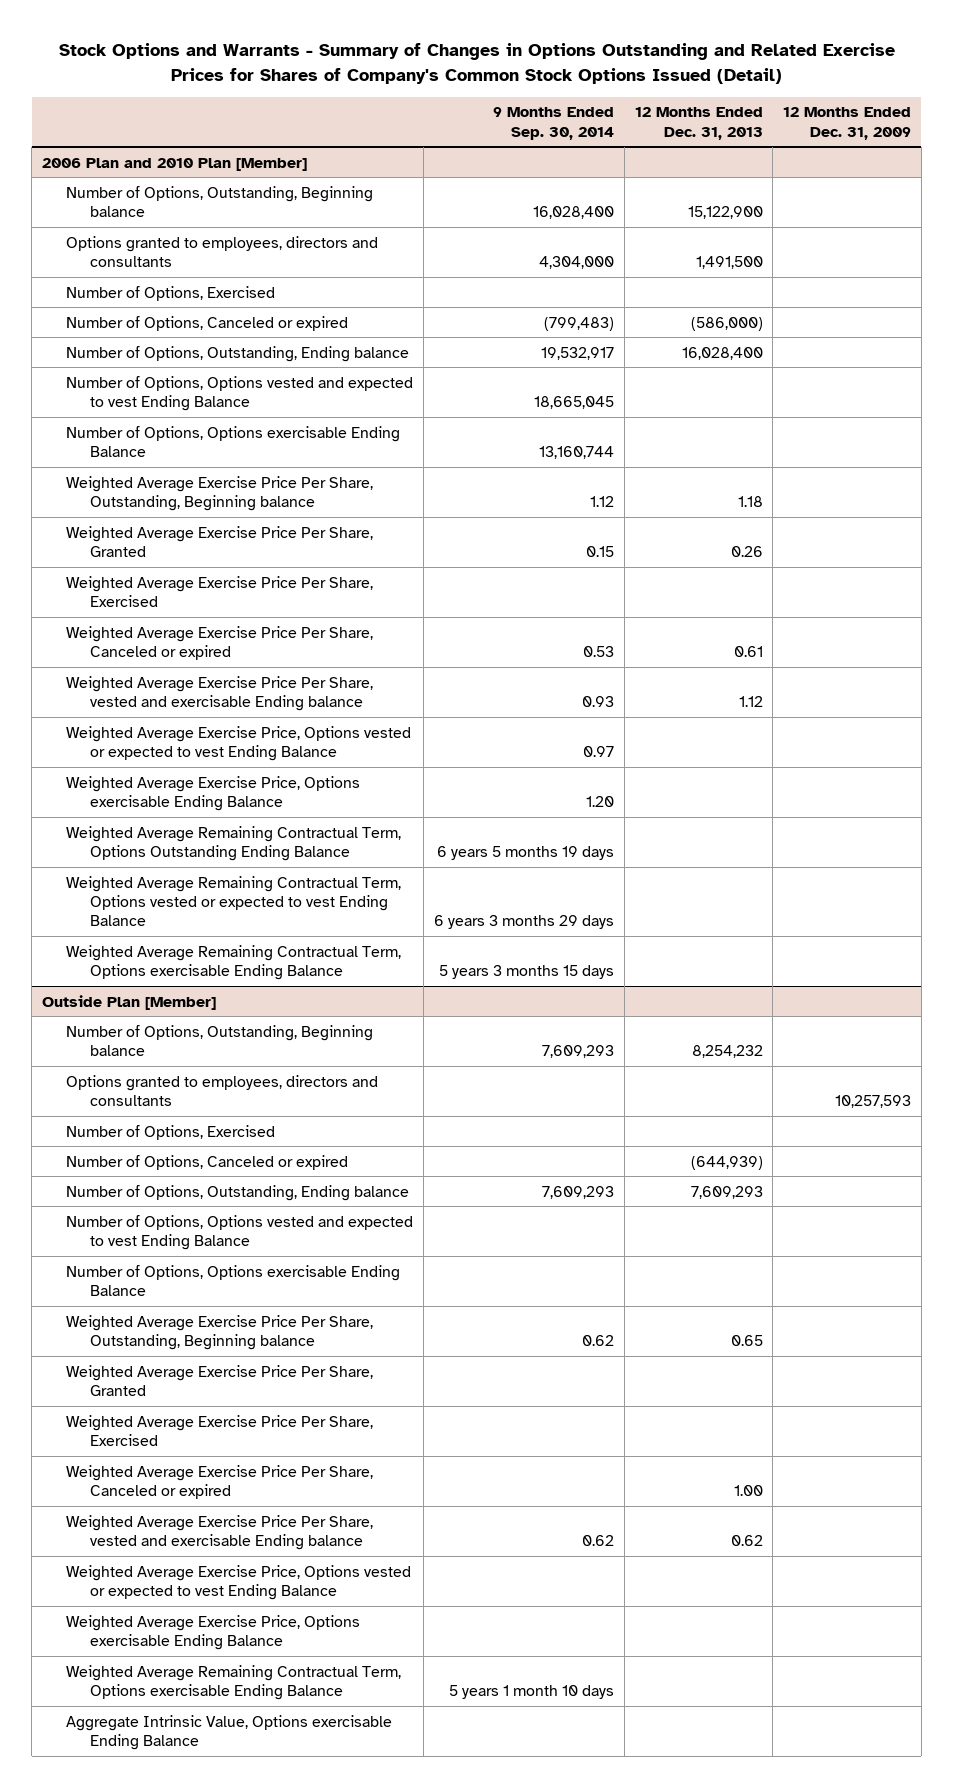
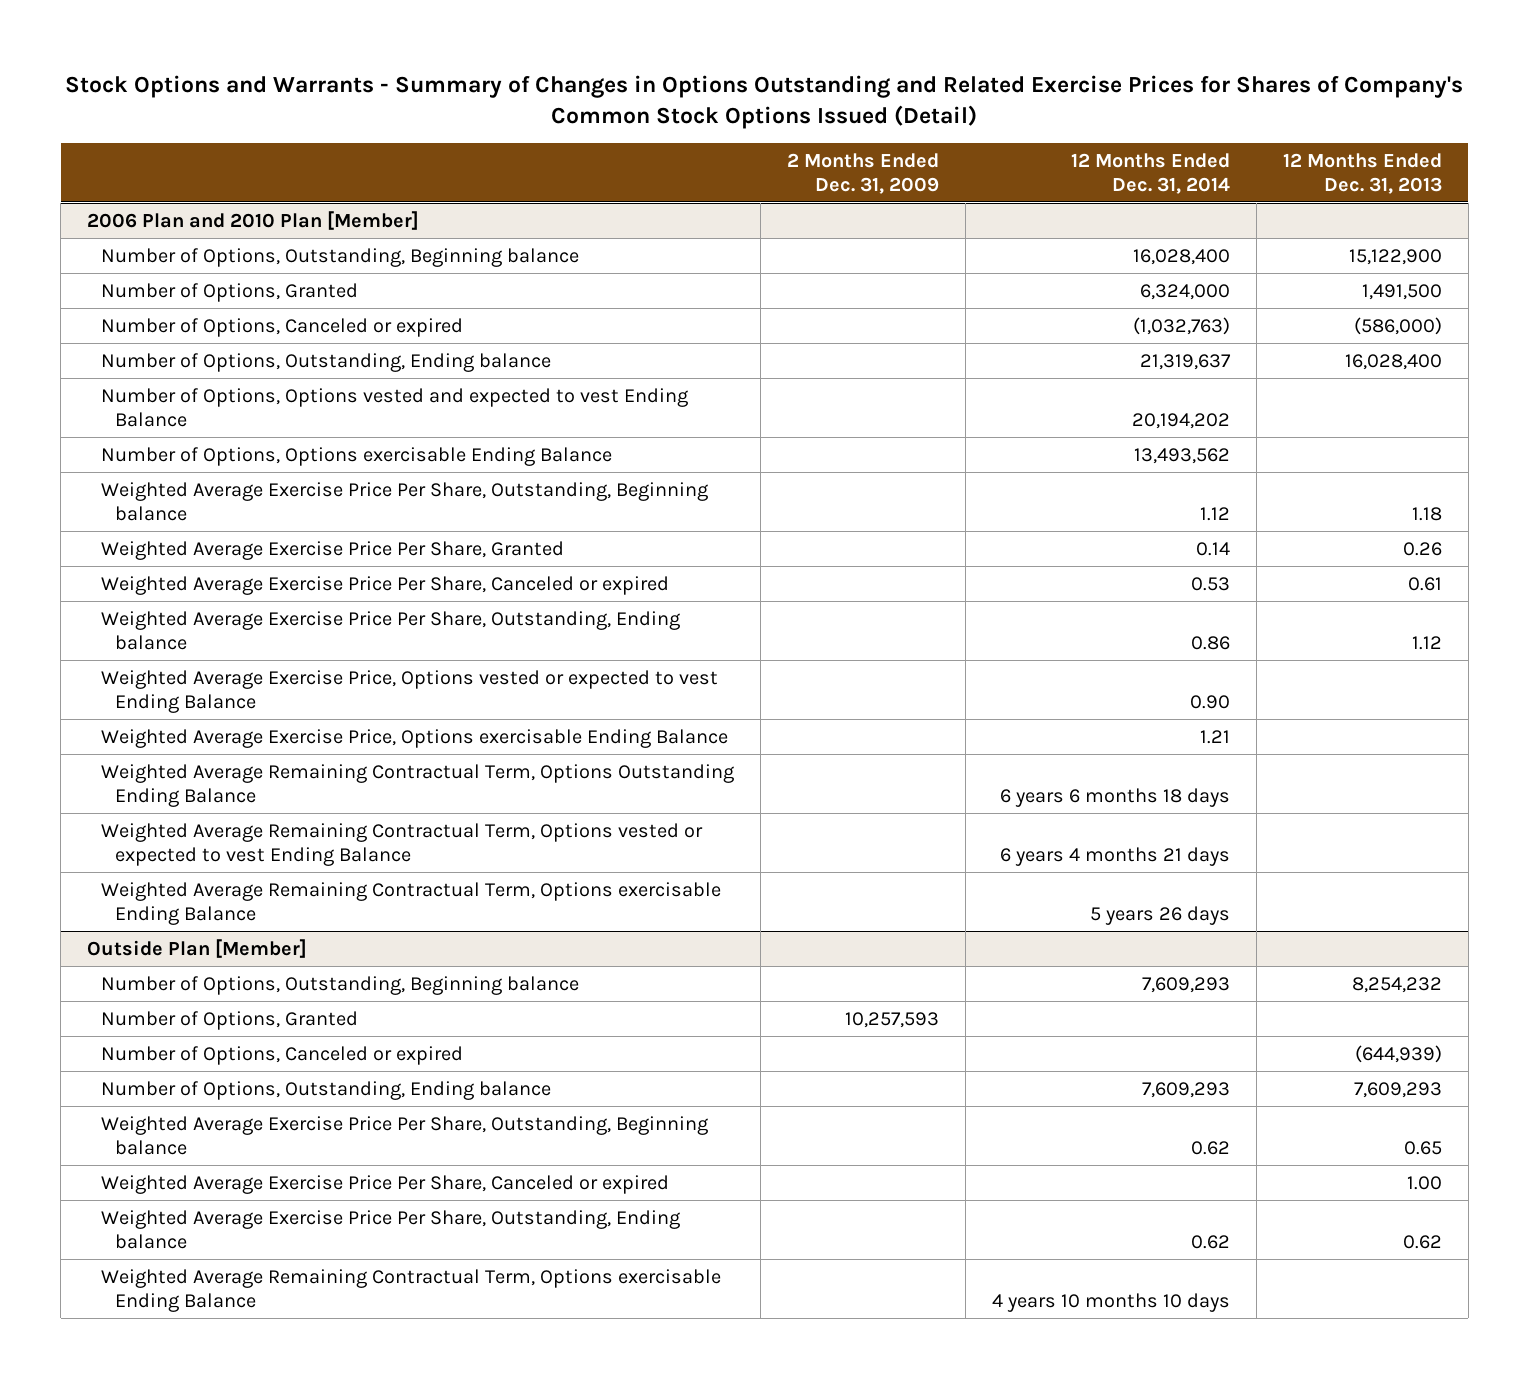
- | 9 Months Ended Sep. 30, 2014 | 12 Months Ended Dec. 31, 2013 | 12 Months Ended Dec. 31, 2009
+ | 2 Months Ended Dec. 31, 2009 | 12 Months Ended Dec. 31, 2014 | 12 Months Ended Dec. 31, 2013
@ 2006 Plan and 2010 Plan [Member]
- Options granted to employees, directors and consultants | 4,304,000 | 1,491,500 |
- Number of Options, Exercised
+ Number of Options, Granted | | 6,324,000 | 1,491,500
- Weighted Average Exercise Price Per Share, Exercised
- Weighted Average Exercise Price Per Share, vested and exercisable Ending balance | 0.93 | 1.12 |
+ Weighted Average Exercise Price Per Share, Outstanding, Ending balance | | 0.86 | 1.12
@ Outside Plan [Member]
- Options granted to employees, directors and consultants | | | 10,257,593
- Number of Options, Exercised
+ Number of Options, Granted | 10,257,593 | |
- Number of Options, Options vested and expected to vest Ending Balance
- Number of Options, Options exercisable Ending Balance
- Weighted Average Exercise Price Per Share, Granted
- Weighted Average Exercise Price Per Share, Exercised
- Weighted Average Exercise Price Per Share, vested and exercisable Ending balance | 0.62 | 0.62 |
- Weighted Average Exercise Price, Options vested or expected to vest Ending Balance
- Weighted Average Exercise Price, Options exercisable Ending Balance
+ Weighted Average Exercise Price Per Share, Outstanding, Ending balance | | 0.62 | 0.62
- Aggregate Intrinsic Value, Options exercisable Ending Balance

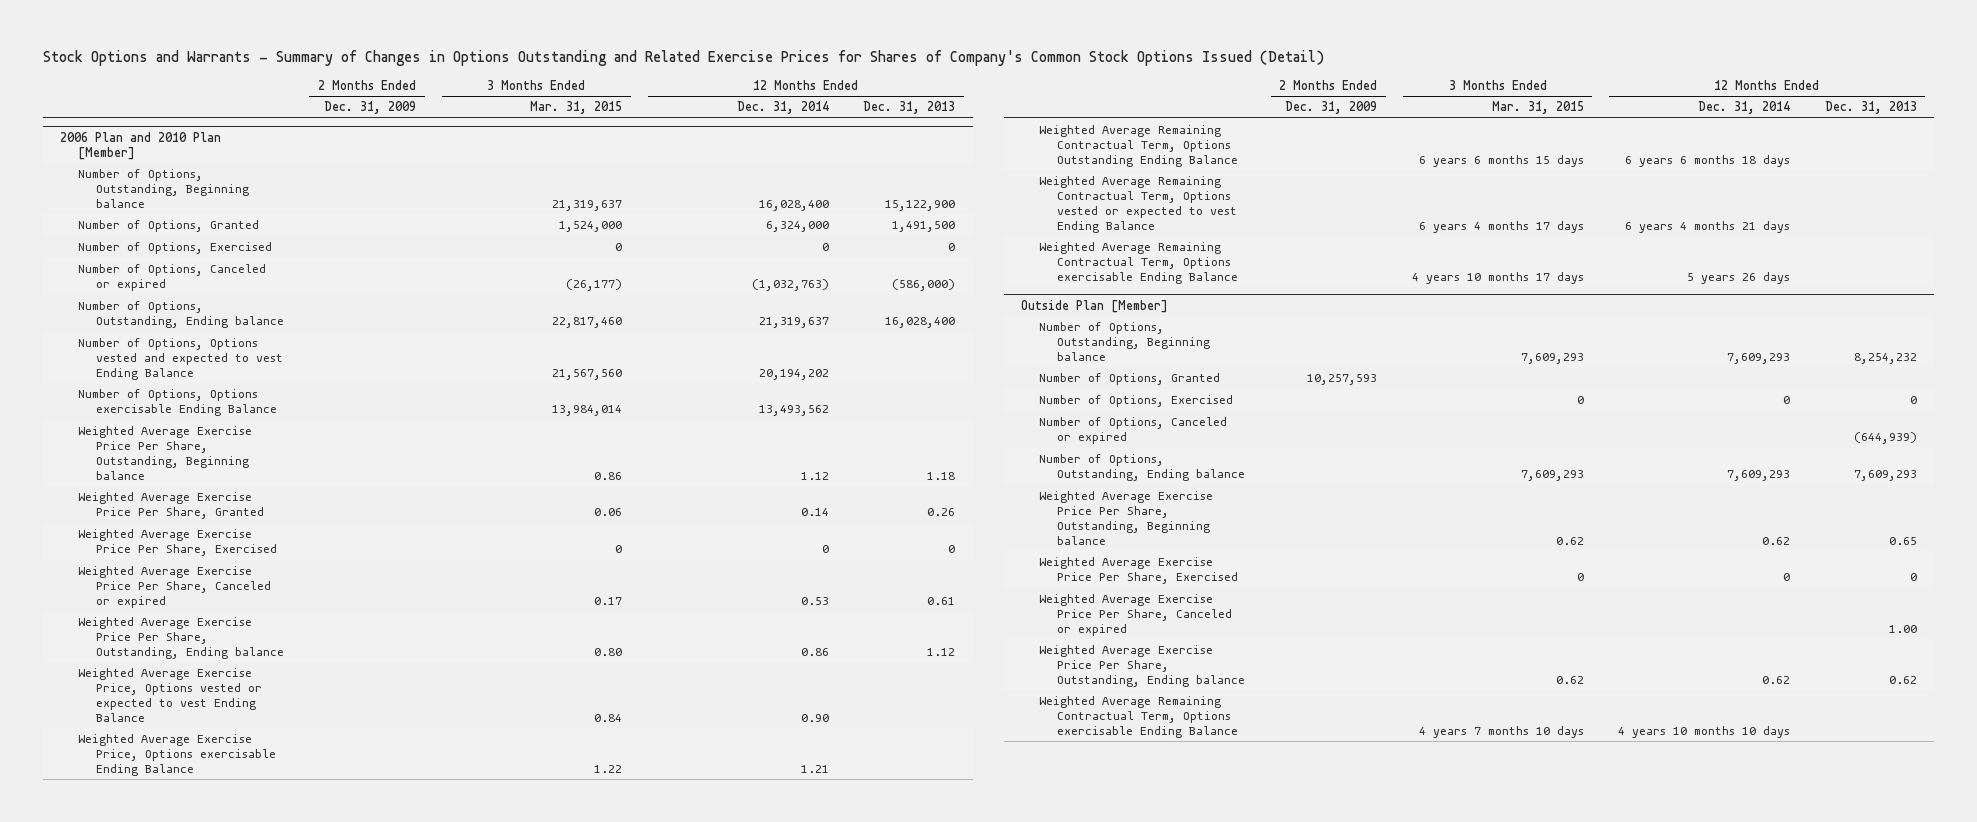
- | 2 Months Ended Dec. 31, 2009 | 12 Months Ended Dec. 31, 2014 | 12 Months Ended Dec. 31, 2013
+ | 2 Months Ended Dec. 31, 2009 | 3 Months Ended Mar. 31, 2015 | 12 Months Ended Dec. 31, 2014 | 12 Months Ended Dec. 31, 2013
@ 2006 Plan and 2010 Plan [Member]
+ Number of Options, Exercised | | 0 | 0 | 0
+ Weighted Average Exercise Price Per Share, Exercised | | 0 | 0 | 0
@ Outside Plan [Member]
+ Number of Options, Exercised | | 0 | 0 | 0
+ Weighted Average Exercise Price Per Share, Exercised | | 0 | 0 | 0

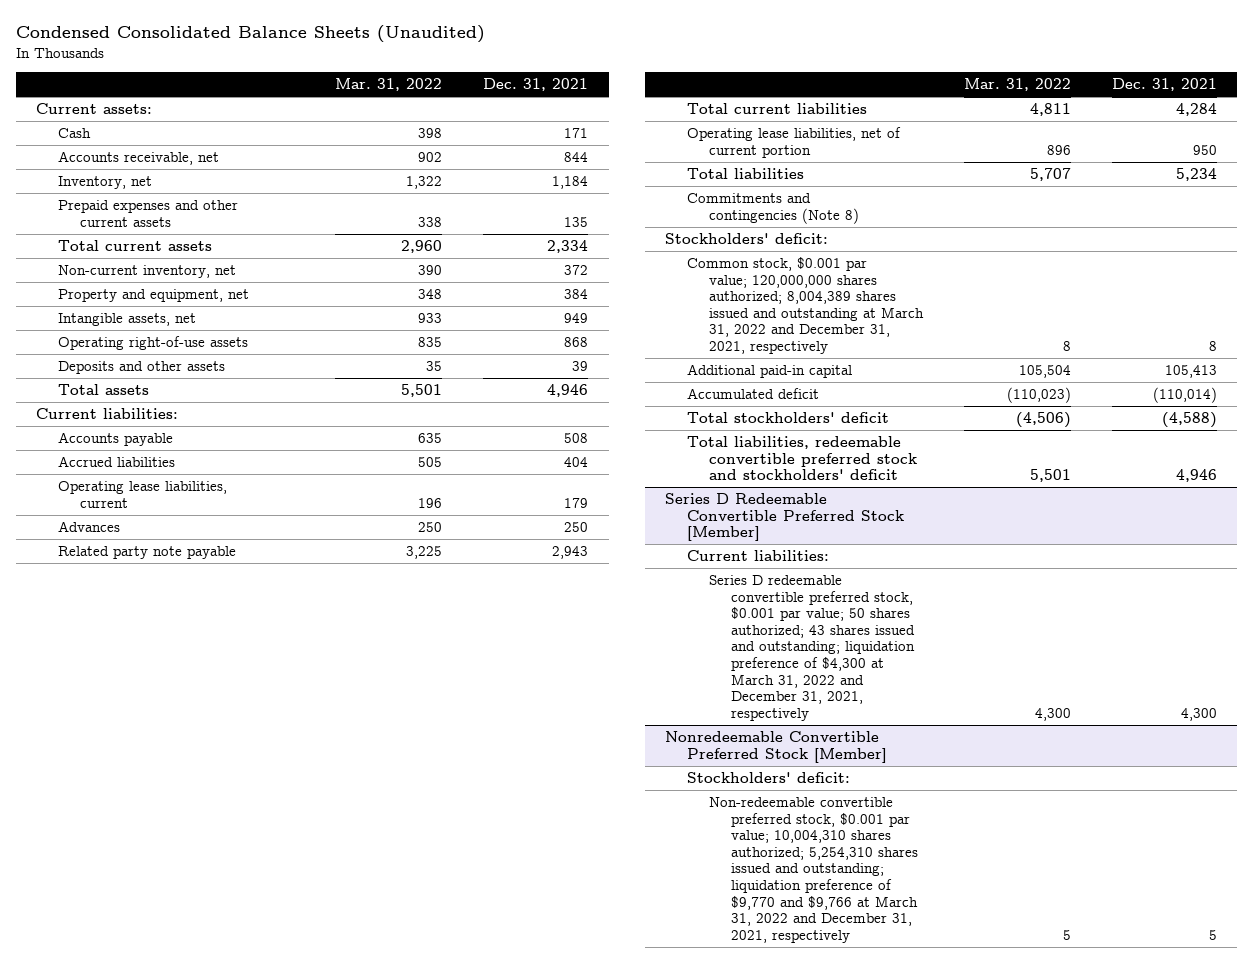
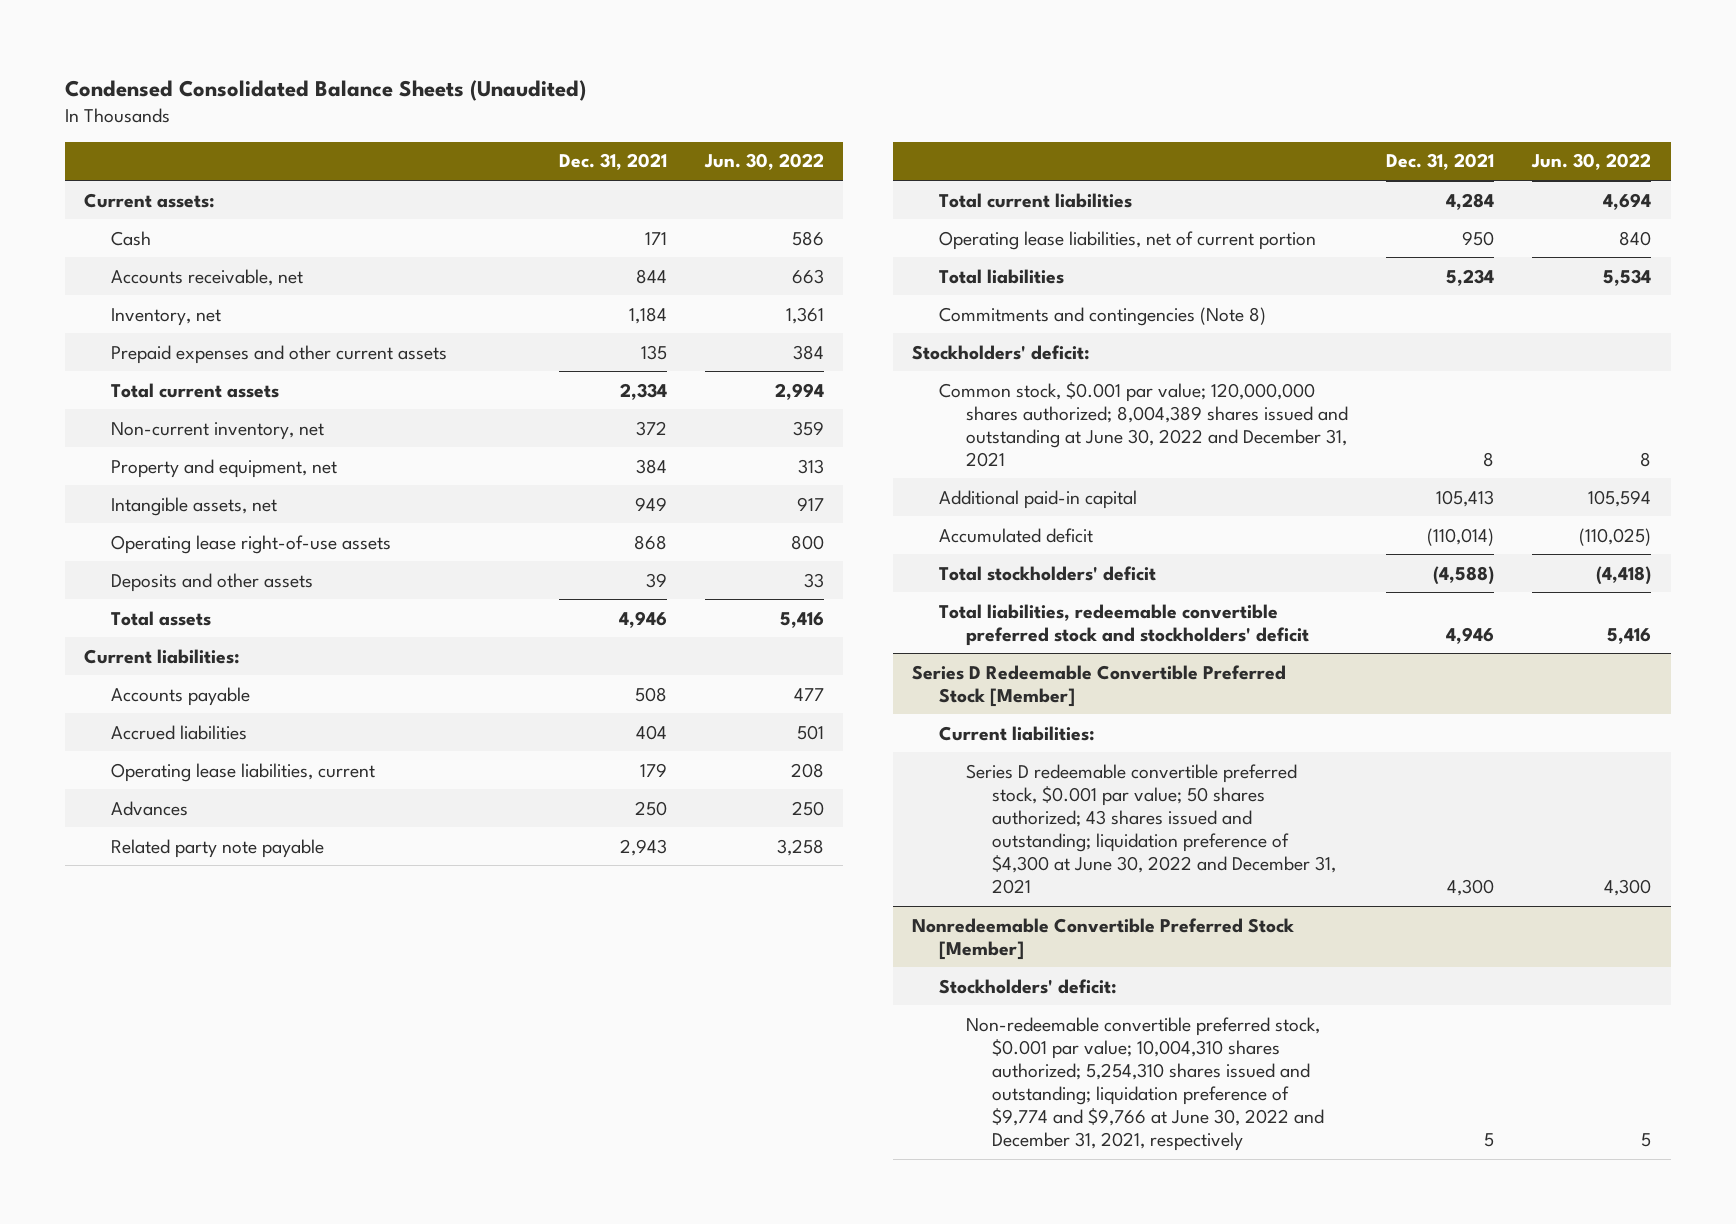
- | Mar. 31, 2022 | Dec. 31, 2021
+ | Dec. 31, 2021 | Jun. 30, 2022
- Operating right-of-use assets | 835 | 868
+ Operating lease right-of-use assets | 868 | 800
- Common stock, $0.001 par value; 120,000,000 shares authorized; 8,004,389 shares issued and outstanding at March 31, 2022 and December 31, 2021, respectively | 8 | 8
+ Common stock, $0.001 par value; 120,000,000 shares authorized; 8,004,389 shares issued and outstanding at June 30, 2022 and December 31, 2021 | 8 | 8
@ Series D Redeemable Convertible Preferred Stock [Member]
- Series D redeemable convertible preferred stock, $0.001 par value; 50 shares authorized; 43 shares issued and outstanding; liquidation preference of $4,300 at March 31, 2022 and December 31, 2021, respectively | 4,300 | 4,300
+ Series D redeemable convertible preferred stock, $0.001 par value; 50 shares authorized; 43 shares issued and outstanding; liquidation preference of $4,300 at June 30, 2022 and December 31, 2021 | 4,300 | 4,300
@ Nonredeemable Convertible Preferred Stock [Member]
- Non-redeemable convertible preferred stock, $0.001 par value; 10,004,310 shares authorized; 5,254,310 shares issued and outstanding; liquidation preference of $9,770 and $9,766 at March 31, 2022 and December 31, 2021, respectively | 5 | 5
+ Non-redeemable convertible preferred stock, $0.001 par value; 10,004,310 shares authorized; 5,254,310 shares issued and outstanding; liquidation preference of $9,774 and $9,766 at June 30, 2022 and December 31, 2021, respectively | 5 | 5

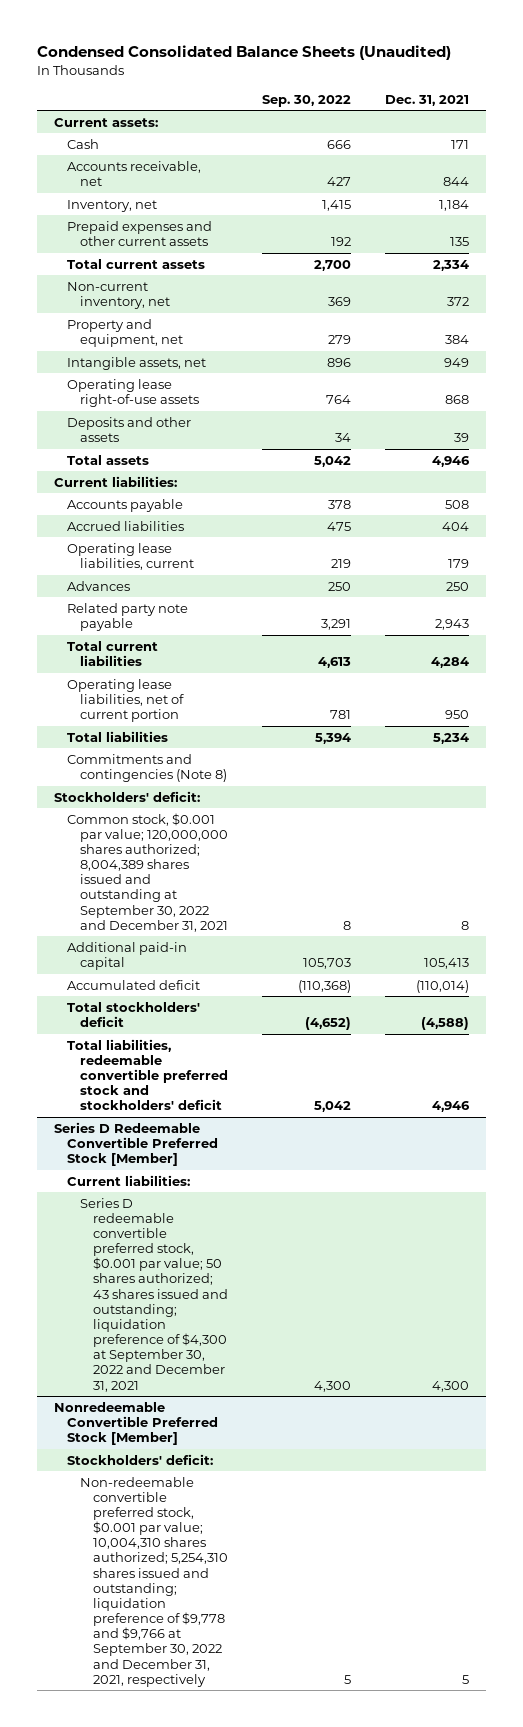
- | Dec. 31, 2021 | Jun. 30, 2022
+ | Sep. 30, 2022 | Dec. 31, 2021
- Common stock, $0.001 par value; 120,000,000 shares authorized; 8,004,389 shares issued and outstanding at June 30, 2022 and December 31, 2021 | 8 | 8
+ Common stock, $0.001 par value; 120,000,000 shares authorized; 8,004,389 shares issued and outstanding at September 30, 2022 and December 31, 2021 | 8 | 8
@ Series D Redeemable Convertible Preferred Stock [Member]
- Series D redeemable convertible preferred stock, $0.001 par value; 50 shares authorized; 43 shares issued and outstanding; liquidation preference of $4,300 at June 30, 2022 and December 31, 2021 | 4,300 | 4,300
+ Series D redeemable convertible preferred stock, $0.001 par value; 50 shares authorized; 43 shares issued and outstanding; liquidation preference of $4,300 at September 30, 2022 and December 31, 2021 | 4,300 | 4,300
@ Nonredeemable Convertible Preferred Stock [Member]
- Non-redeemable convertible preferred stock, $0.001 par value; 10,004,310 shares authorized; 5,254,310 shares issued and outstanding; liquidation preference of $9,774 and $9,766 at June 30, 2022 and December 31, 2021, respectively | 5 | 5
+ Non-redeemable convertible preferred stock, $0.001 par value; 10,004,310 shares authorized; 5,254,310 shares issued and outstanding; liquidation preference of $9,778 and $9,766 at September 30, 2022 and December 31, 2021, respectively | 5 | 5

